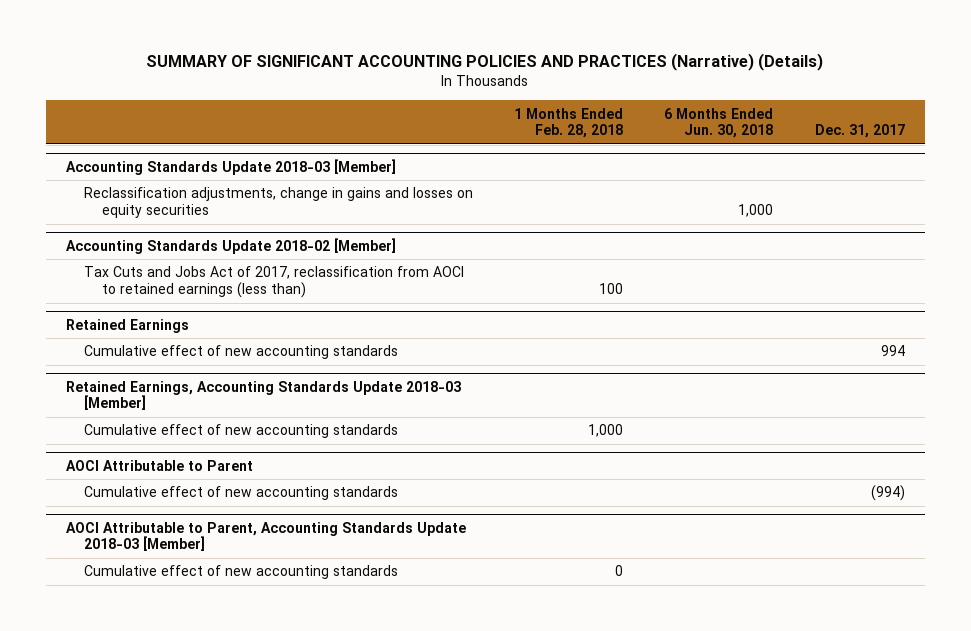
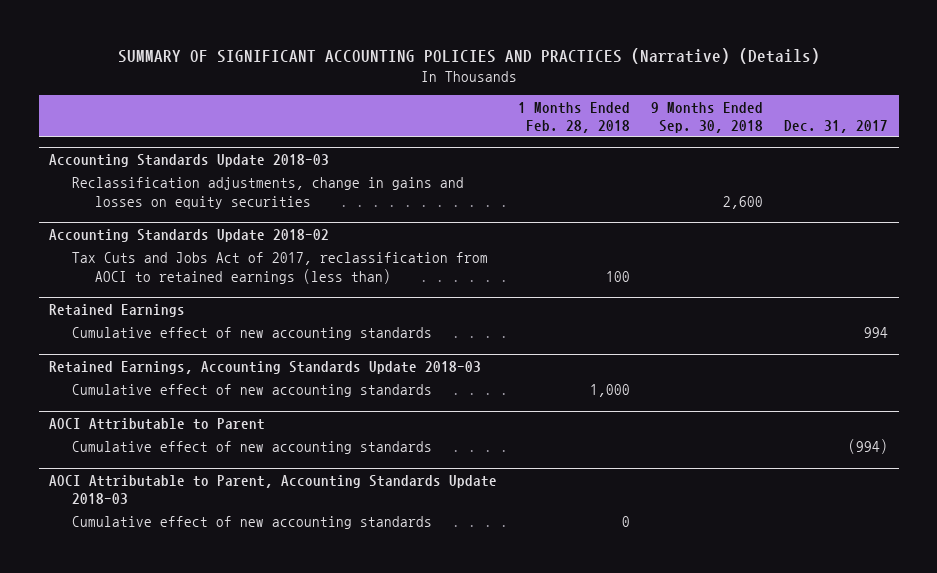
- | 1 Months Ended Feb. 28, 2018 | 6 Months Ended Jun. 30, 2018 | Dec. 31, 2017
+ | 1 Months Ended Feb. 28, 2018 | 9 Months Ended Sep. 30, 2018 | Dec. 31, 2017
- Accounting Standards Update 2018-03 [Member]
+ Accounting Standards Update 2018-03
- Accounting Standards Update 2018-02 [Member]
+ Accounting Standards Update 2018-02
- Retained Earnings, Accounting Standards Update 2018-03 [Member]
+ Retained Earnings, Accounting Standards Update 2018-03
- AOCI Attributable to Parent, Accounting Standards Update 2018-03 [Member]
+ AOCI Attributable to Parent, Accounting Standards Update 2018-03

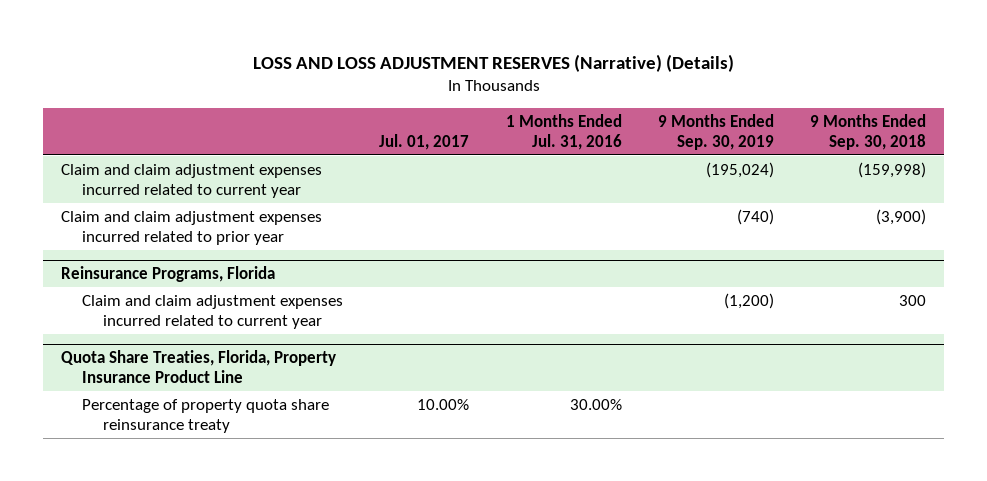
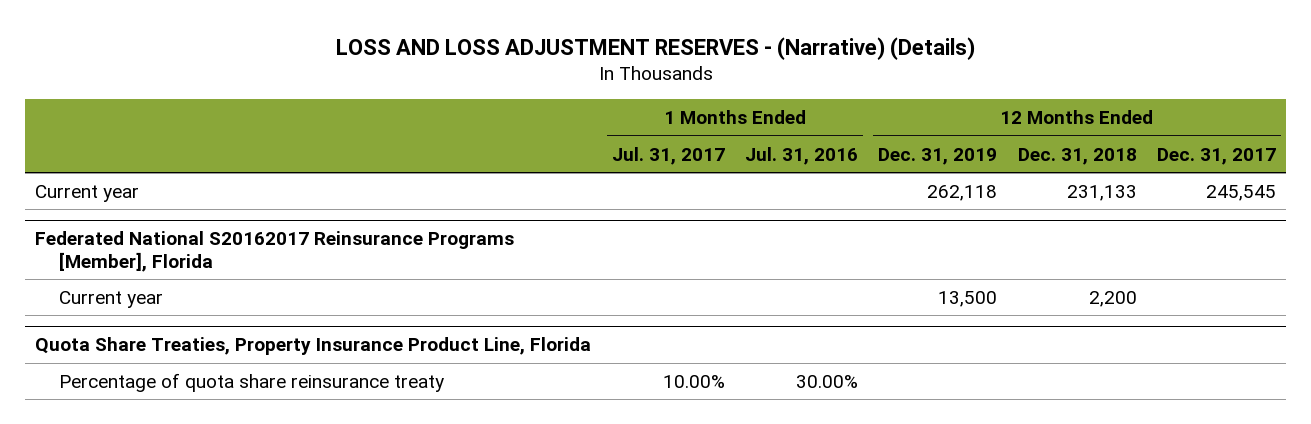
- LOSS AND LOSS ADJUSTMENT RESERVES (Narrative) (Details)
+ LOSS AND LOSS ADJUSTMENT RESERVES - (Narrative) (Details)
- | Jul. 01, 2017 | 1 Months Ended Jul. 31, 2016 | 9 Months Ended Sep. 30, 2019 | 9 Months Ended Sep. 30, 2018
+ | 1 Months Ended Jul. 31, 2017 | 1 Months Ended Jul. 31, 2016 | 12 Months Ended Dec. 31, 2019 | 12 Months Ended Dec. 31, 2018 | 12 Months Ended Dec. 31, 2017
- Claim and claim adjustment expenses incurred related to current year | | | (195,024) | (159,998)
- Claim and claim adjustment expenses incurred related to prior year | | | (740) | (3,900)
- Reinsurance Programs, Florida
- Claim and claim adjustment expenses incurred related to current year | | | (1,200) | 300
- Quota Share Treaties, Florida, Property Insurance Product Line
- Percentage of property quota share reinsurance treaty | 10.00% | 30.00% | |
+ Current year | | | 262,118 | 231,133 | 245,545
+ Federated National S20162017 Reinsurance Programs [Member], Florida
+ Current year | | | 13,500 | 2,200 |
+ Quota Share Treaties, Property Insurance Product Line, Florida
+ Percentage of quota share reinsurance treaty | 10.00% | 30.00% | | |

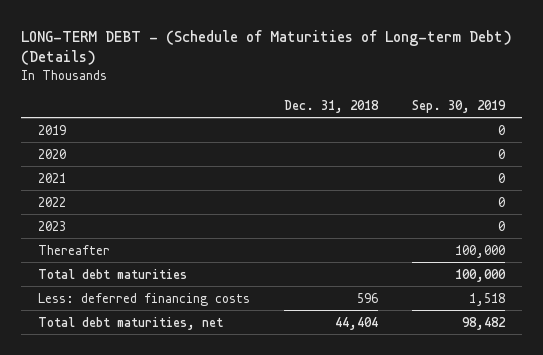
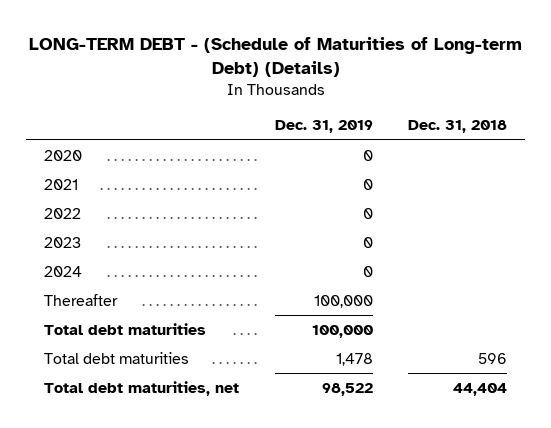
- | Dec. 31, 2018 | Sep. 30, 2019
+ | Dec. 31, 2019 | Dec. 31, 2018
- 2019 | | 0
+ 2024 | 0 |
- Less: deferred financing costs | 596 | 1,518
+ Total debt maturities | 1,478 | 596

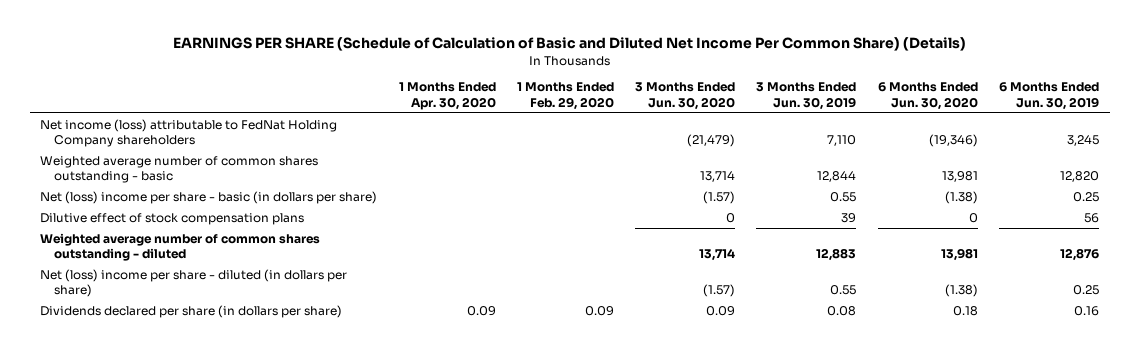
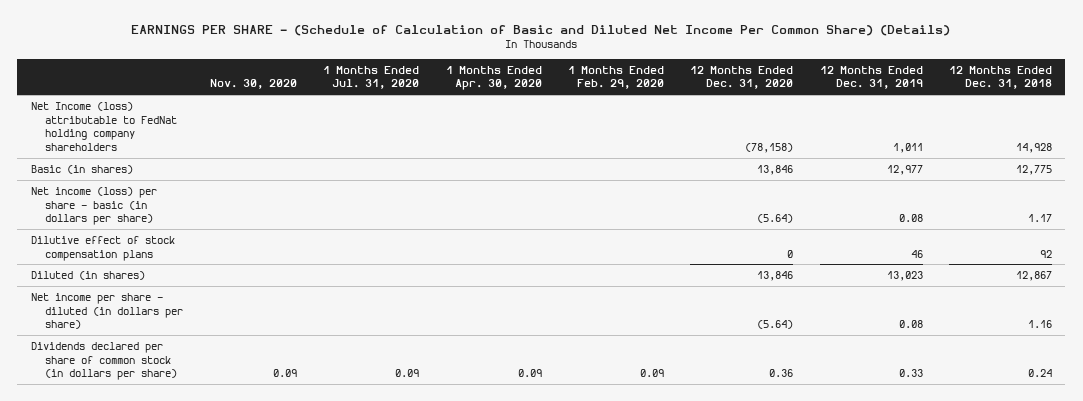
- EARNINGS PER SHARE (Schedule of Calculation of Basic and Diluted Net Income Per Common Share) (Details)
+ EARNINGS PER SHARE - (Schedule of Calculation of Basic and Diluted Net Income Per Common Share) (Details)
- | 1 Months Ended Apr. 30, 2020 | 1 Months Ended Feb. 29, 2020 | 3 Months Ended Jun. 30, 2020 | 3 Months Ended Jun. 30, 2019 | 6 Months Ended Jun. 30, 2020 | 6 Months Ended Jun. 30, 2019
+ | Nov. 30, 2020 | 1 Months Ended Jul. 31, 2020 | 1 Months Ended Apr. 30, 2020 | 1 Months Ended Feb. 29, 2020 | 12 Months Ended Dec. 31, 2020 | 12 Months Ended Dec. 31, 2019 | 12 Months Ended Dec. 31, 2018
- Net income (loss) attributable to FedNat Holding Company shareholders | | | (21,479) | 7,110 | (19,346) | 3,245
- Weighted average number of common shares outstanding - basic | | | 13,714 | 12,844 | 13,981 | 12,820
- Net (loss) income per share - basic (in dollars per share) | | | (1.57) | 0.55 | (1.38) | 0.25
+ Net Income (loss) attributable to FedNat holding company shareholders | | | | | (78,158) | 1,011 | 14,928
+ Basic (in shares) | | | | | 13,846 | 12,977 | 12,775
+ Net income (loss) per share - basic (in dollars per share) | | | | | (5.64) | 0.08 | 1.17
- Weighted average number of common shares outstanding - diluted | | | 13,714 | 12,883 | 13,981 | 12,876
- Net (loss) income per share - diluted (in dollars per share) | | | (1.57) | 0.55 | (1.38) | 0.25
- Dividends declared per share (in dollars per share) | 0.09 | 0.09 | 0.09 | 0.08 | 0.18 | 0.16
+ Diluted (in shares) | | | | | 13,846 | 13,023 | 12,867
+ Net income per share - diluted (in dollars per share) | | | | | (5.64) | 0.08 | 1.16
+ Dividends declared per share of common stock (in dollars per share) | 0.09 | 0.09 | 0.09 | 0.09 | 0.36 | 0.33 | 0.24

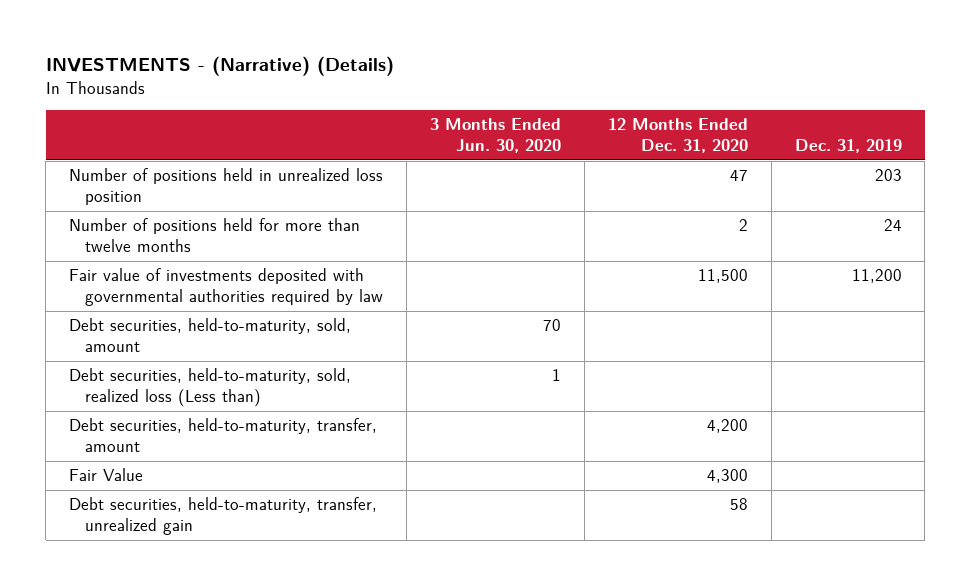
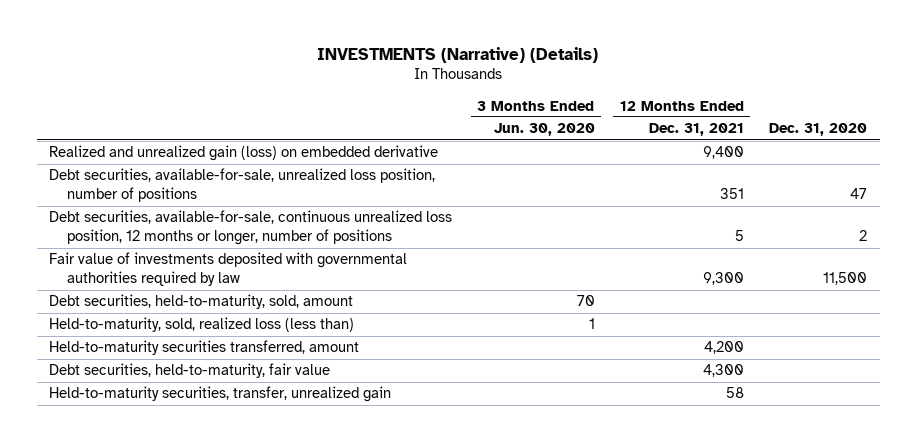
- INVESTMENTS - (Narrative) (Details)
+ INVESTMENTS (Narrative) (Details)
- | 3 Months Ended Jun. 30, 2020 | 12 Months Ended Dec. 31, 2020 | Dec. 31, 2019
+ | 3 Months Ended Jun. 30, 2020 | 12 Months Ended Dec. 31, 2021 | Dec. 31, 2020
- Number of positions held in unrealized loss position | | 47 | 203
- Number of positions held for more than twelve months | | 2 | 24
+ Realized and unrealized gain (loss) on embedded derivative | | 9,400 |
+ Debt securities, available-for-sale, unrealized loss position, number of positions | | 351 | 47
+ Debt securities, available-for-sale, continuous unrealized loss position, 12 months or longer, number of positions | | 5 | 2
- Debt securities, held-to-maturity, sold, realized loss (Less than) | 1 | |
- Debt securities, held-to-maturity, transfer, amount | | 4,200 |
- Fair Value | | 4,300 |
- Debt securities, held-to-maturity, transfer, unrealized gain | | 58 |
+ Held-to-maturity, sold, realized loss (less than) | 1 | |
+ Held-to-maturity securities transferred, amount | | 4,200 |
+ Debt securities, held-to-maturity, fair value | | 4,300 |
+ Held-to-maturity securities, transfer, unrealized gain | | 58 |

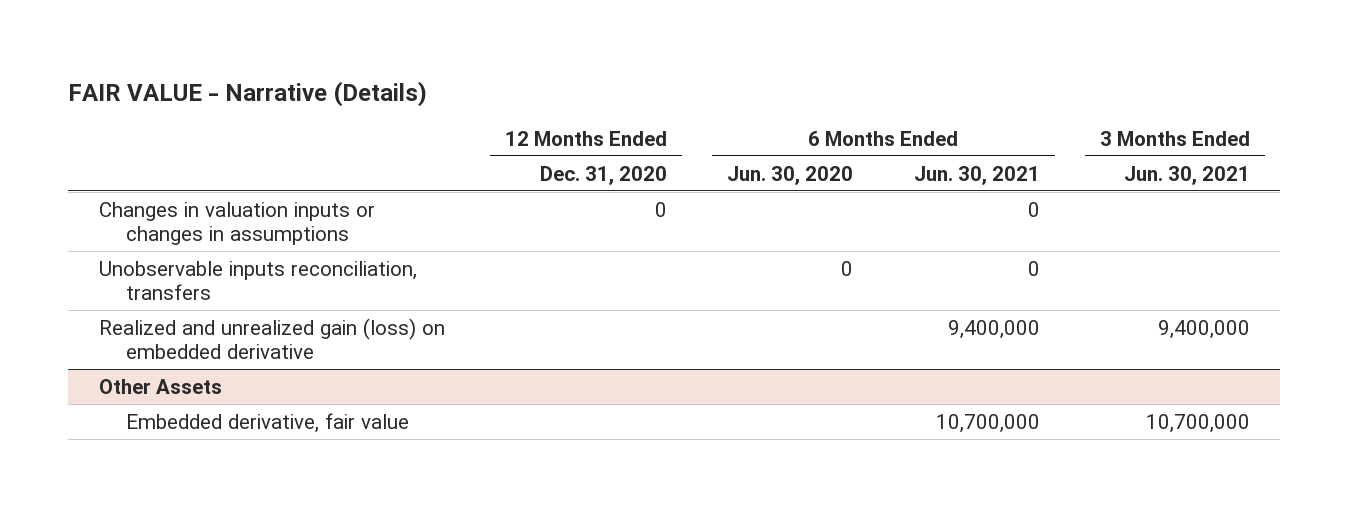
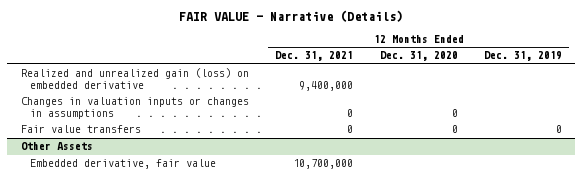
- | 12 Months Ended Dec. 31, 2020 | 6 Months Ended Jun. 30, 2020 | 6 Months Ended Jun. 30, 2021 | 3 Months Ended Jun. 30, 2021
+ | 12 Months Ended Dec. 31, 2021 | 12 Months Ended Dec. 31, 2020 | 12 Months Ended Dec. 31, 2019
- Unobservable inputs reconciliation, transfers | | 0 | 0 |
moved down: Changes in valuation inputs or changes in assumptions | 0 | 0 |
+ Fair value transfers | 0 | 0 | 0

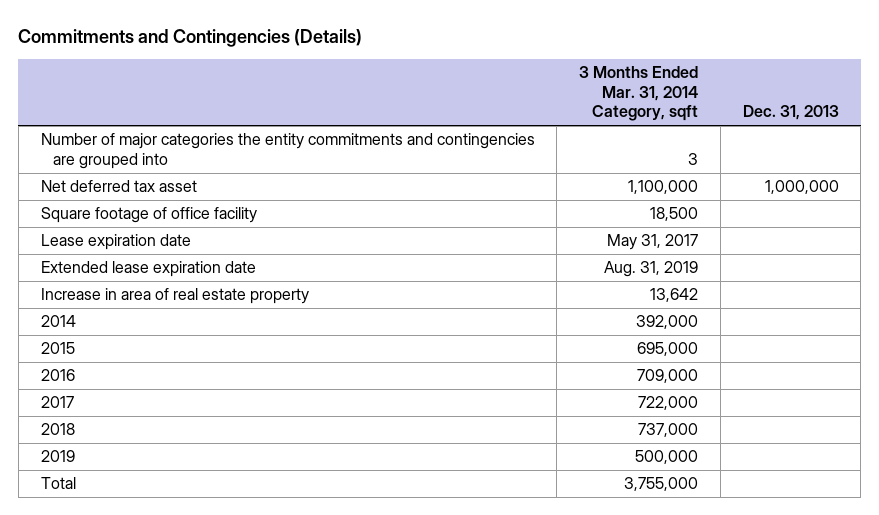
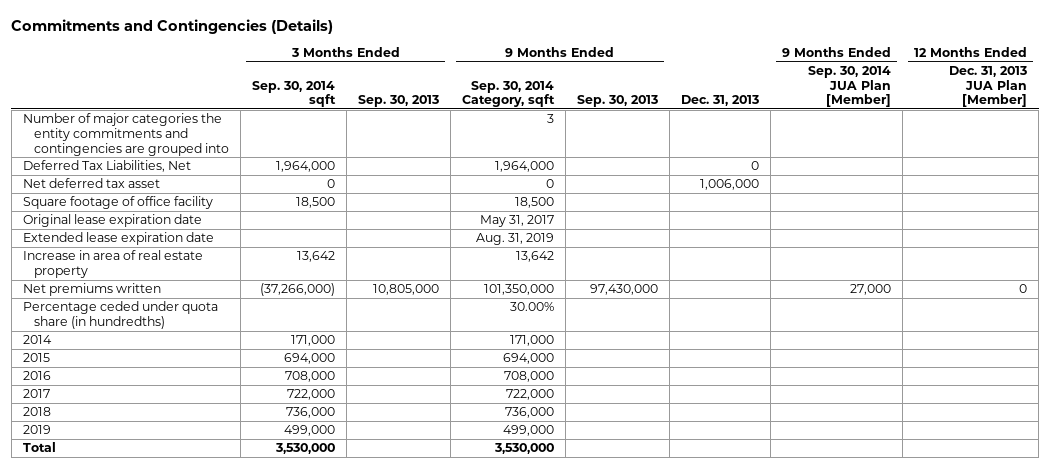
- | 3 Months Ended Mar. 31, 2014 Category, sqft | Dec. 31, 2013
+ | 3 Months Ended Sep. 30, 2014 sqft | 3 Months Ended Sep. 30, 2013 | 9 Months Ended Sep. 30, 2014 Category, sqft | 9 Months Ended Sep. 30, 2013 | Dec. 31, 2013 | 9 Months Ended Sep. 30, 2014 JUA Plan [Member] | 12 Months Ended Dec. 31, 2013 JUA Plan [Member]
- Net deferred tax asset | 1,100,000 | 1,000,000
+ Deferred Tax Liabilities, Net | 1,964,000 | | 1,964,000 | | 0 | |
+ Net deferred tax asset | 0 | | 0 | | 1,006,000 | |
- Lease expiration date | May 31, 2017 |
+ Original lease expiration date | | | May 31, 2017 | | | |
+ Net premiums written | (37,266,000) | 10,805,000 | 101,350,000 | 97,430,000 | | 27,000 | 0
+ Percentage ceded under quota share (in hundredths) | | | 30.00% | | | |

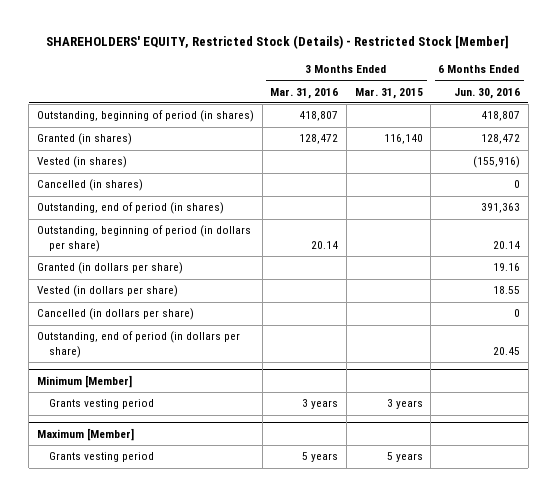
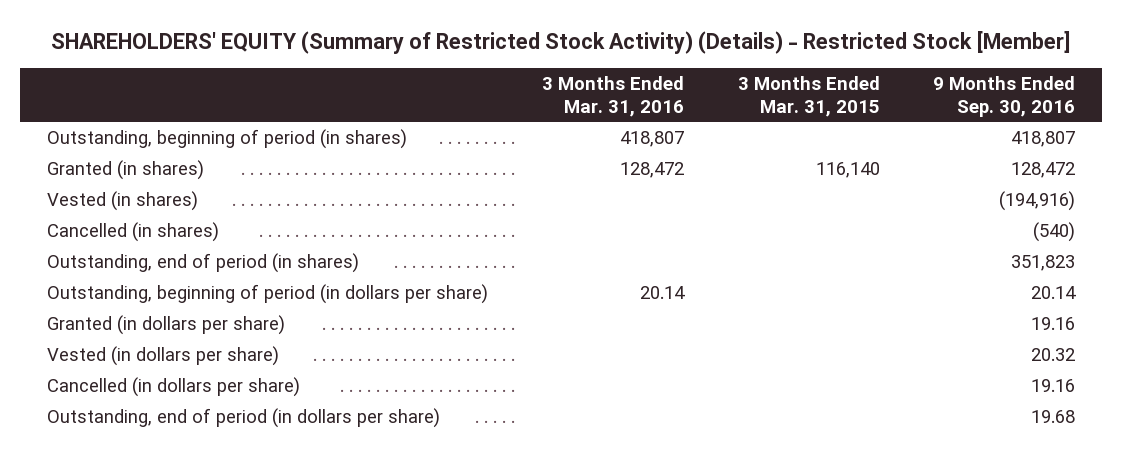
- SHAREHOLDERS' EQUITY, Restricted Stock (Details) - Restricted Stock [Member]
+ SHAREHOLDERS' EQUITY (Summary of Restricted Stock Activity) (Details) - Restricted Stock [Member]
- | 3 Months Ended Mar. 31, 2016 | 3 Months Ended Mar. 31, 2015 | 6 Months Ended Jun. 30, 2016
+ | 3 Months Ended Mar. 31, 2016 | 3 Months Ended Mar. 31, 2015 | 9 Months Ended Sep. 30, 2016
- Minimum [Member]
- Grants vesting period | 3 years | 3 years |
- Maximum [Member]
- Grants vesting period | 5 years | 5 years |

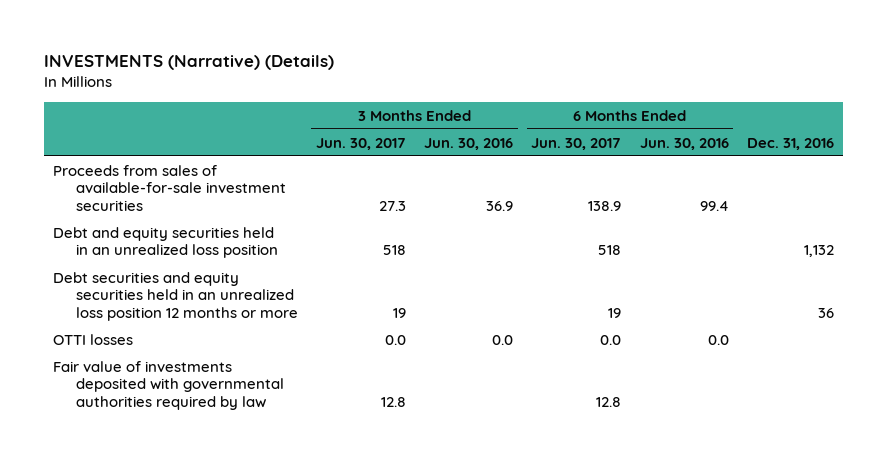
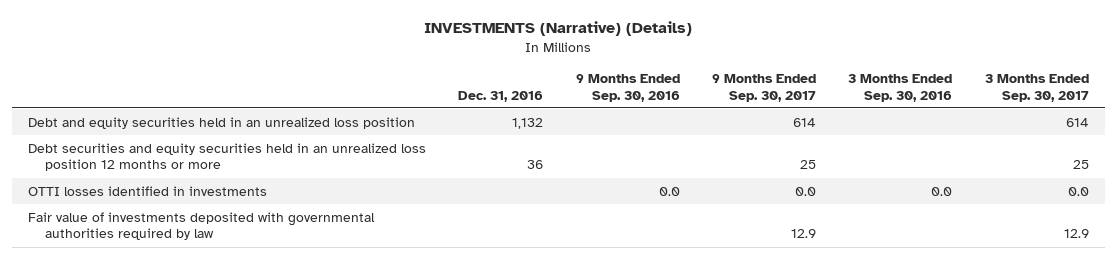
- | 3 Months Ended Jun. 30, 2017 | 3 Months Ended Jun. 30, 2016 | 6 Months Ended Jun. 30, 2017 | 6 Months Ended Jun. 30, 2016 | Dec. 31, 2016
+ | Dec. 31, 2016 | 9 Months Ended Sep. 30, 2016 | 9 Months Ended Sep. 30, 2017 | 3 Months Ended Sep. 30, 2016 | 3 Months Ended Sep. 30, 2017
- Proceeds from sales of available-for-sale investment securities | 27.3 | 36.9 | 138.9 | 99.4 |
- OTTI losses | 0.0 | 0.0 | 0.0 | 0.0 |
+ OTTI losses identified in investments | | 0.0 | 0.0 | 0.0 | 0.0

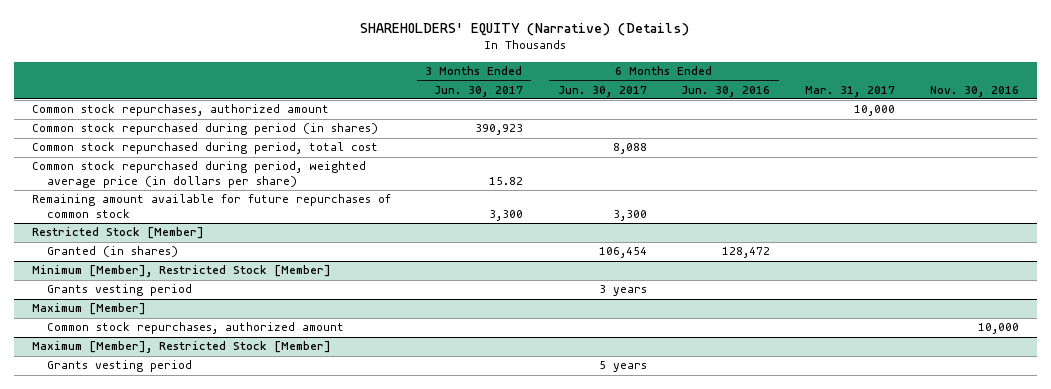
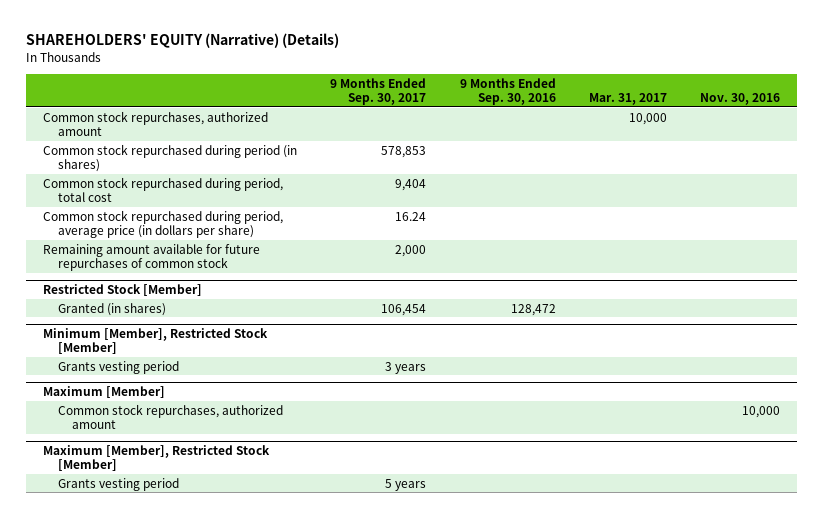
- | 3 Months Ended Jun. 30, 2017 | 6 Months Ended Jun. 30, 2017 | 6 Months Ended Jun. 30, 2016 | Mar. 31, 2017 | Nov. 30, 2016
+ | 9 Months Ended Sep. 30, 2017 | 9 Months Ended Sep. 30, 2016 | Mar. 31, 2017 | Nov. 30, 2016
- Common stock repurchased during period, weighted average price (in dollars per share) | 15.82 | | | |
+ Common stock repurchased during period, average price (in dollars per share) | 16.24 | | |

